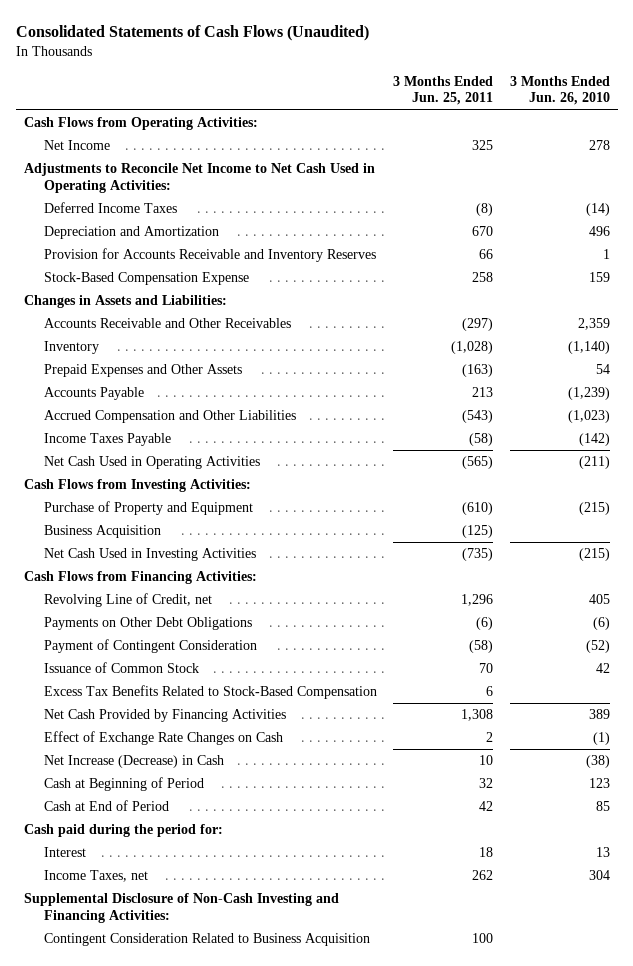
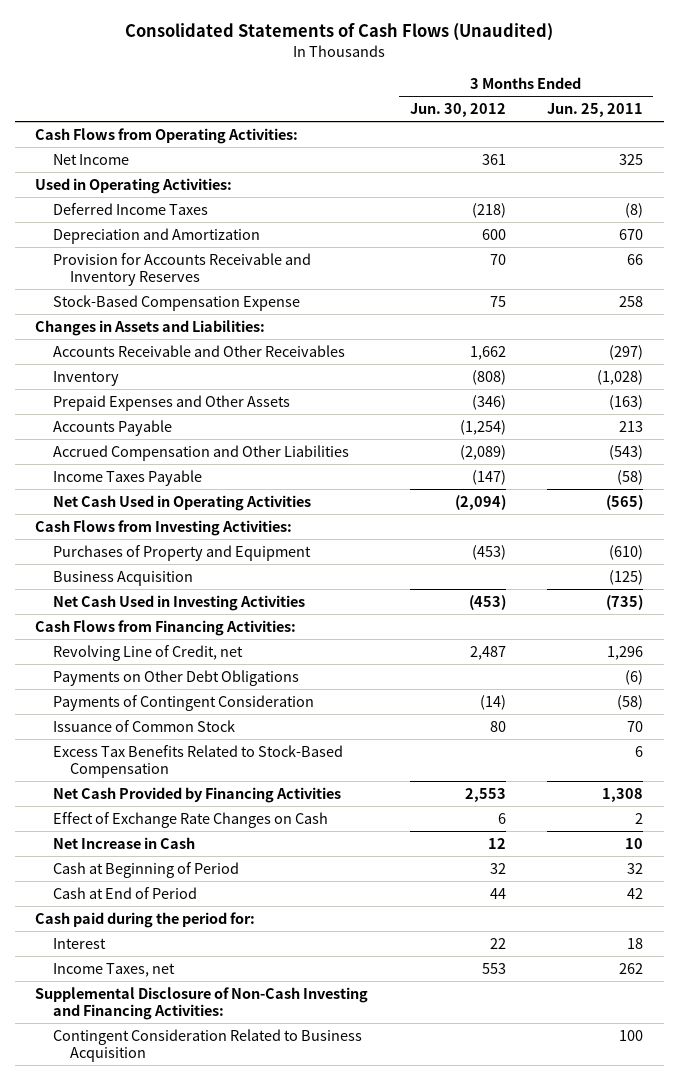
- | 3 Months Ended Jun. 25, 2011 | 3 Months Ended Jun. 26, 2010
+ | 3 Months Ended Jun. 30, 2012 | 3 Months Ended Jun. 25, 2011
- Adjustments to Reconcile Net Income to Net Cash Used in Operating Activities:
+ Used in Operating Activities:
- Purchase of Property and Equipment | (610) | (215)
+ Purchases of Property and Equipment | (453) | (610)
- Payment of Contingent Consideration | (58) | (52)
+ Payments of Contingent Consideration | (14) | (58)
- Net Increase (Decrease) in Cash | 10 | (38)
+ Net Increase in Cash | 12 | 10

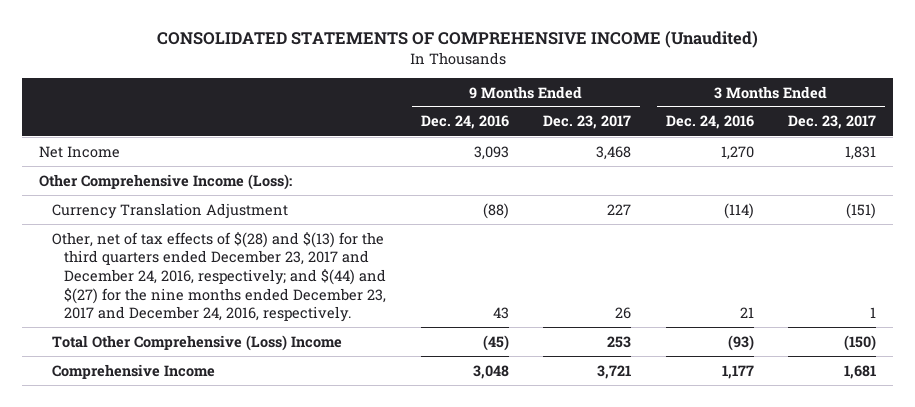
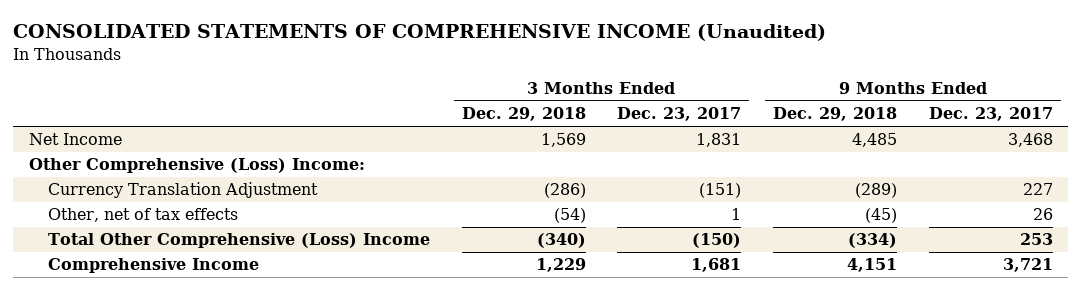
- | 9 Months Ended Dec. 24, 2016 | 9 Months Ended Dec. 23, 2017 | 3 Months Ended Dec. 24, 2016 | 3 Months Ended Dec. 23, 2017
+ | 3 Months Ended Dec. 29, 2018 | 3 Months Ended Dec. 23, 2017 | 9 Months Ended Dec. 29, 2018 | 9 Months Ended Dec. 23, 2017
- Other Comprehensive Income (Loss):
+ Other Comprehensive (Loss) Income:
- Other, net of tax effects of $(28) and $(13) for the third quarters ended December 23, 2017 and December 24, 2016, respectively; and $(44) and $(27) for the nine months ended December 23, 2017 and December 24, 2016, respectively. | 43 | 26 | 21 | 1
+ Other, net of tax effects | (54) | 1 | (45) | 26

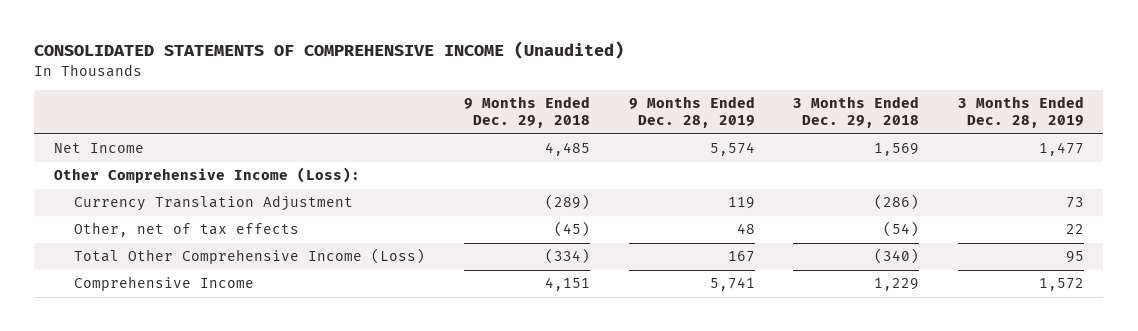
- | 3 Months Ended Dec. 29, 2018 | 3 Months Ended Dec. 23, 2017 | 9 Months Ended Dec. 29, 2018 | 9 Months Ended Dec. 23, 2017
+ | 9 Months Ended Dec. 29, 2018 | 9 Months Ended Dec. 28, 2019 | 3 Months Ended Dec. 29, 2018 | 3 Months Ended Dec. 28, 2019
- Other Comprehensive (Loss) Income:
+ Other Comprehensive Income (Loss):
- Total Other Comprehensive (Loss) Income | (340) | (150) | (334) | 253
+ Total Other Comprehensive Income (Loss) | (334) | 167 | (340) | 95

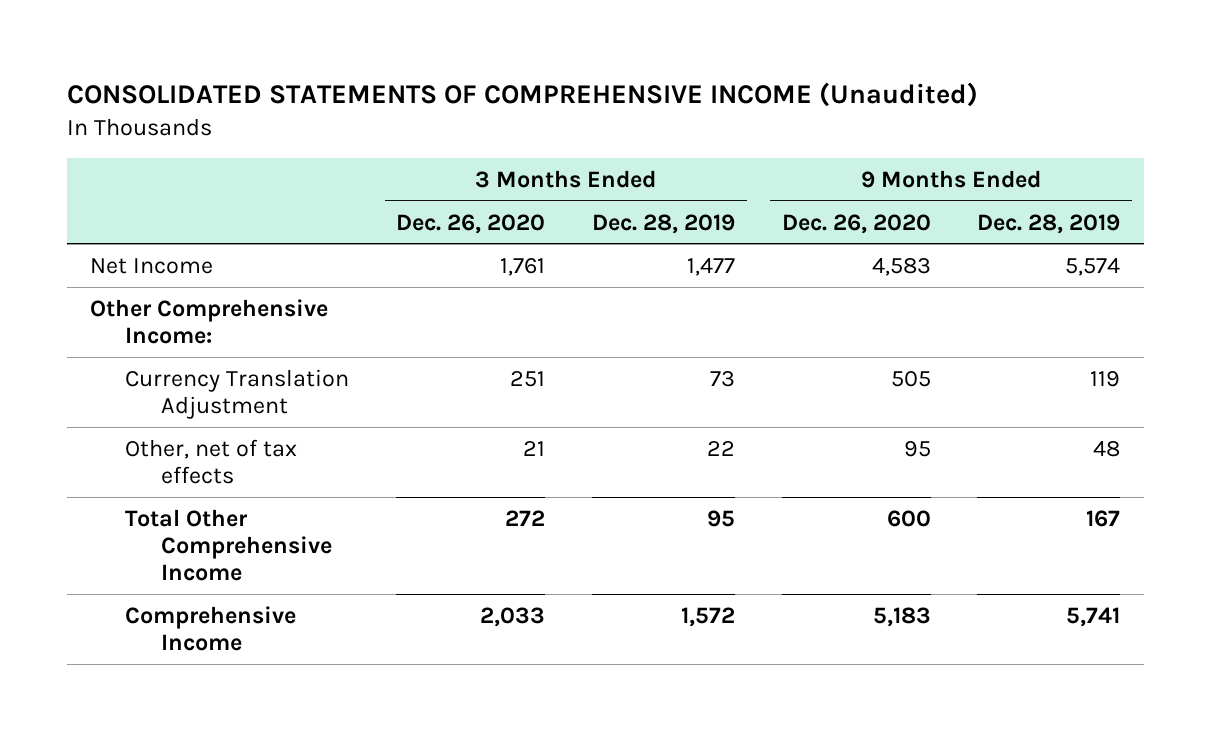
- | 9 Months Ended Dec. 29, 2018 | 9 Months Ended Dec. 28, 2019 | 3 Months Ended Dec. 29, 2018 | 3 Months Ended Dec. 28, 2019
+ | 3 Months Ended Dec. 26, 2020 | 3 Months Ended Dec. 28, 2019 | 9 Months Ended Dec. 26, 2020 | 9 Months Ended Dec. 28, 2019
- Other Comprehensive Income (Loss):
+ Other Comprehensive Income:
- Total Other Comprehensive Income (Loss) | (334) | 167 | (340) | 95
+ Total Other Comprehensive Income | 272 | 95 | 600 | 167

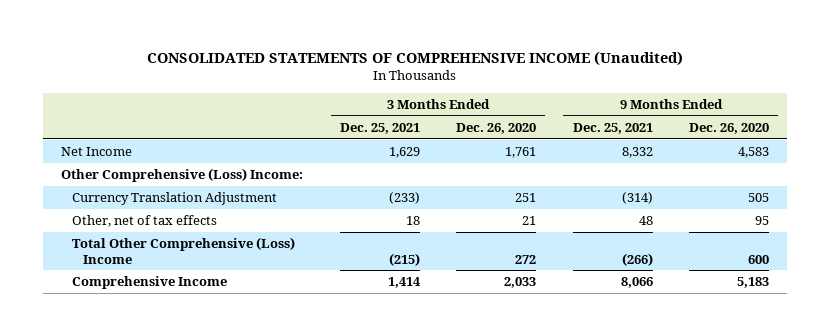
- | 3 Months Ended Dec. 26, 2020 | 3 Months Ended Dec. 28, 2019 | 9 Months Ended Dec. 26, 2020 | 9 Months Ended Dec. 28, 2019
+ | 3 Months Ended Dec. 25, 2021 | 3 Months Ended Dec. 26, 2020 | 9 Months Ended Dec. 25, 2021 | 9 Months Ended Dec. 26, 2020
- Other Comprehensive Income:
+ Other Comprehensive (Loss) Income:
- Total Other Comprehensive Income | 272 | 95 | 600 | 167
+ Total Other Comprehensive (Loss) Income | (215) | 272 | (266) | 600

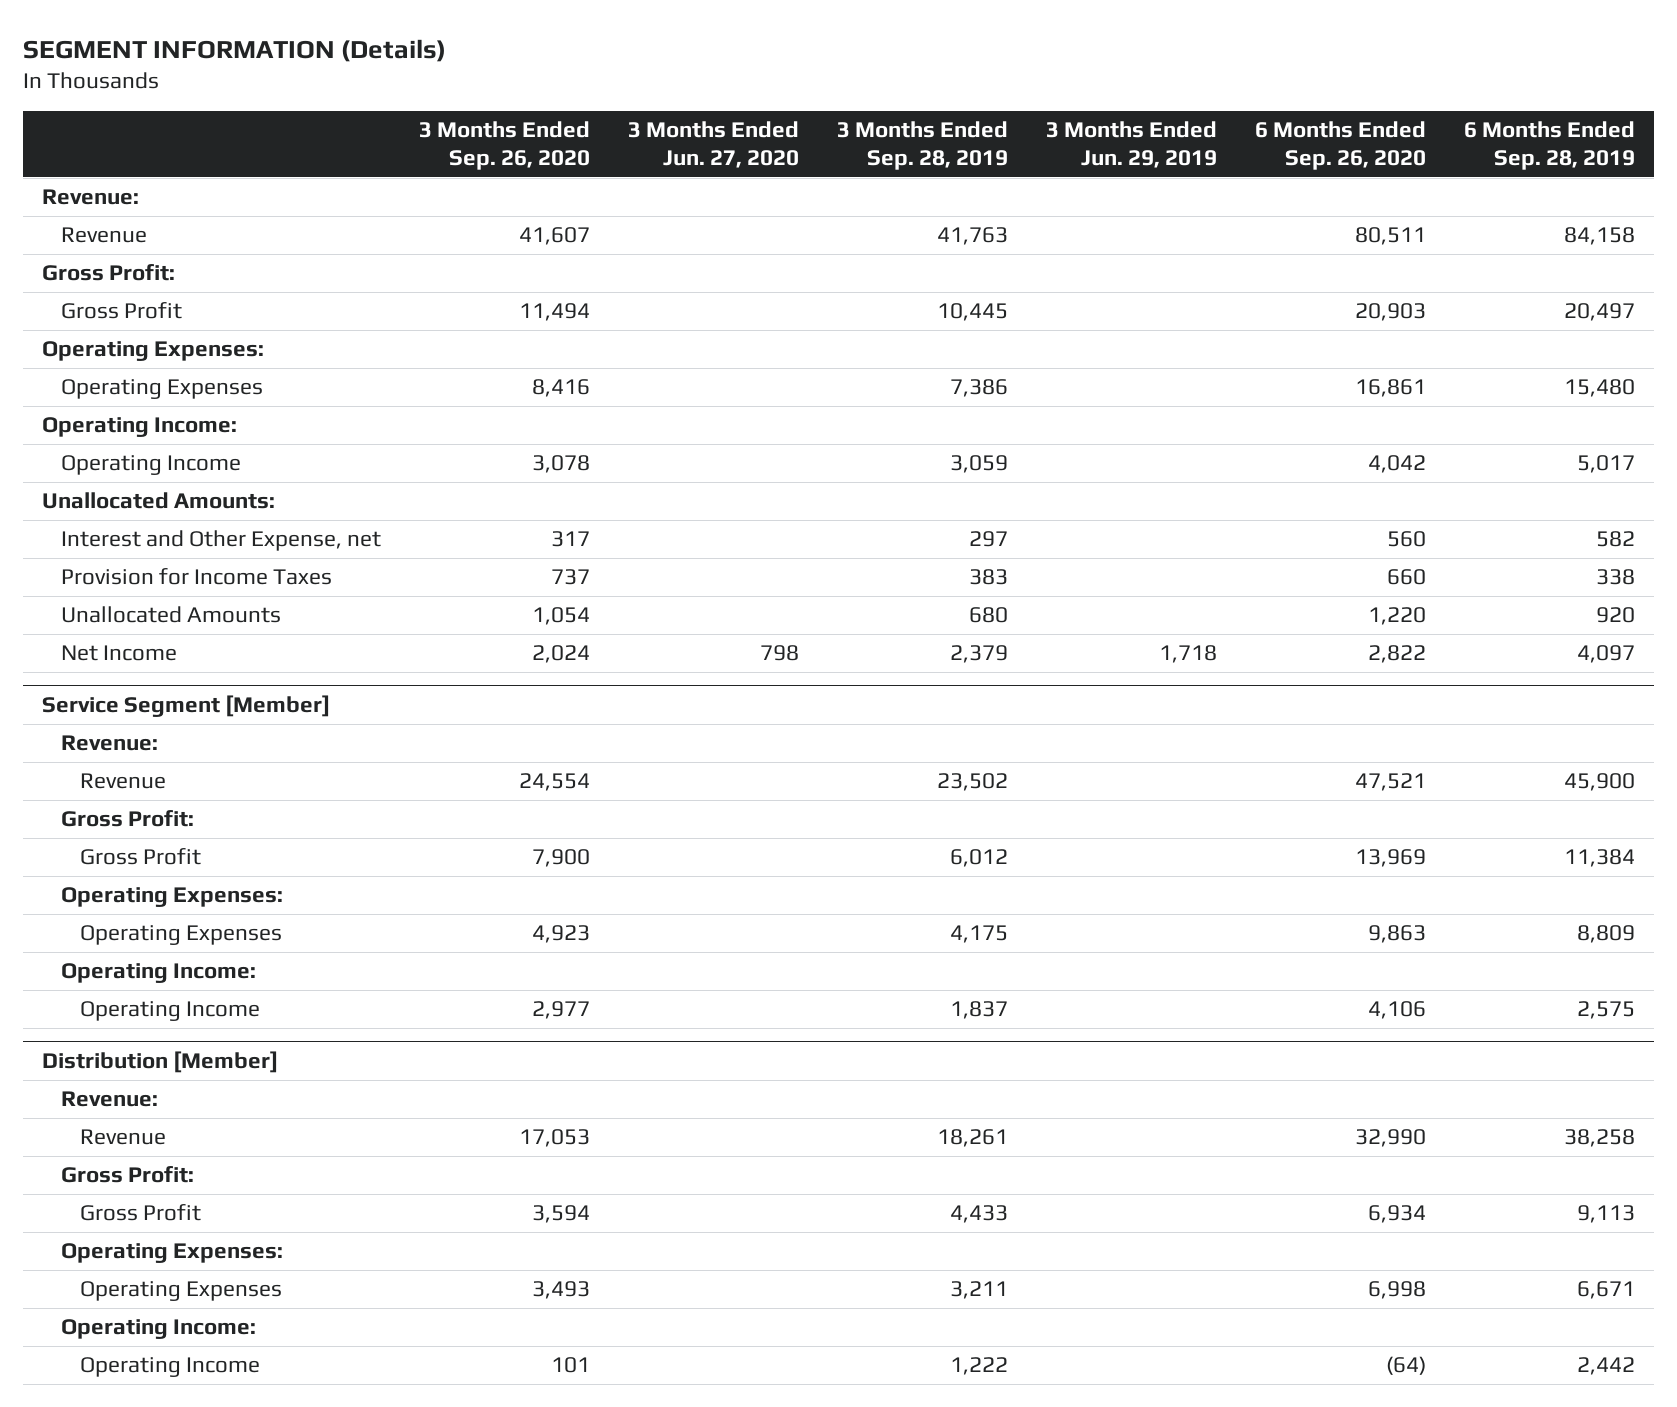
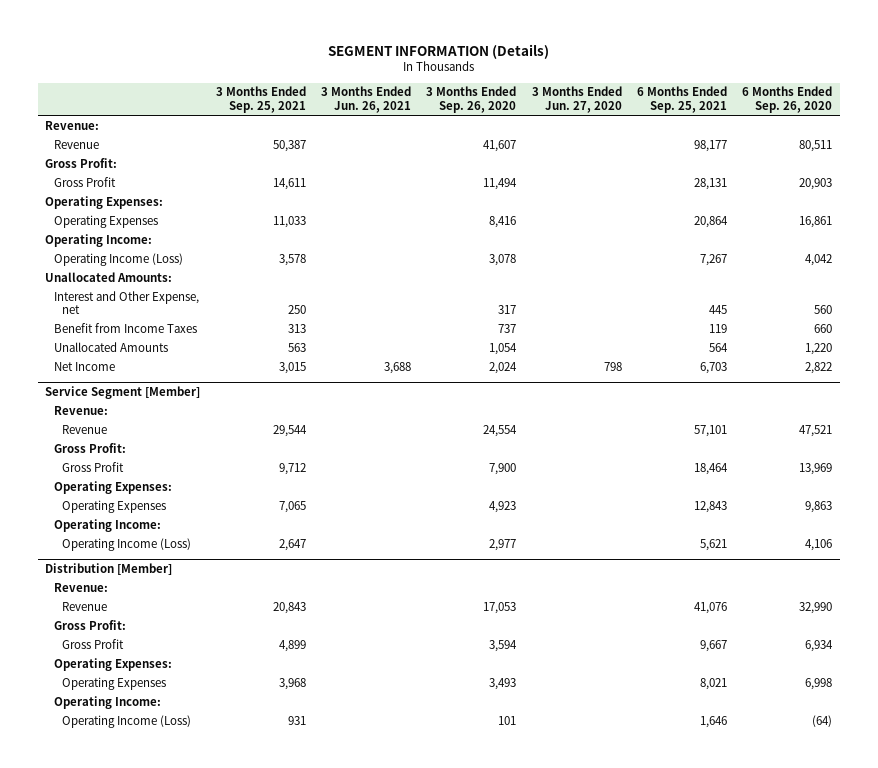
- | 3 Months Ended Sep. 26, 2020 | 3 Months Ended Jun. 27, 2020 | 3 Months Ended Sep. 28, 2019 | 3 Months Ended Jun. 29, 2019 | 6 Months Ended Sep. 26, 2020 | 6 Months Ended Sep. 28, 2019
+ | 3 Months Ended Sep. 25, 2021 | 3 Months Ended Jun. 26, 2021 | 3 Months Ended Sep. 26, 2020 | 3 Months Ended Jun. 27, 2020 | 6 Months Ended Sep. 25, 2021 | 6 Months Ended Sep. 26, 2020
- Operating Income | 3,078 | | 3,059 | | 4,042 | 5,017
+ Operating Income (Loss) | 3,578 | | 3,078 | | 7,267 | 4,042
- Provision for Income Taxes | 737 | | 383 | | 660 | 338
+ Benefit from Income Taxes | 313 | | 737 | | 119 | 660
@ Service Segment [Member]
- Operating Income | 2,977 | | 1,837 | | 4,106 | 2,575
+ Operating Income (Loss) | 2,647 | | 2,977 | | 5,621 | 4,106
@ Distribution [Member]
- Operating Income | 101 | | 1,222 | | (64) | 2,442
+ Operating Income (Loss) | 931 | | 101 | | 1,646 | (64)

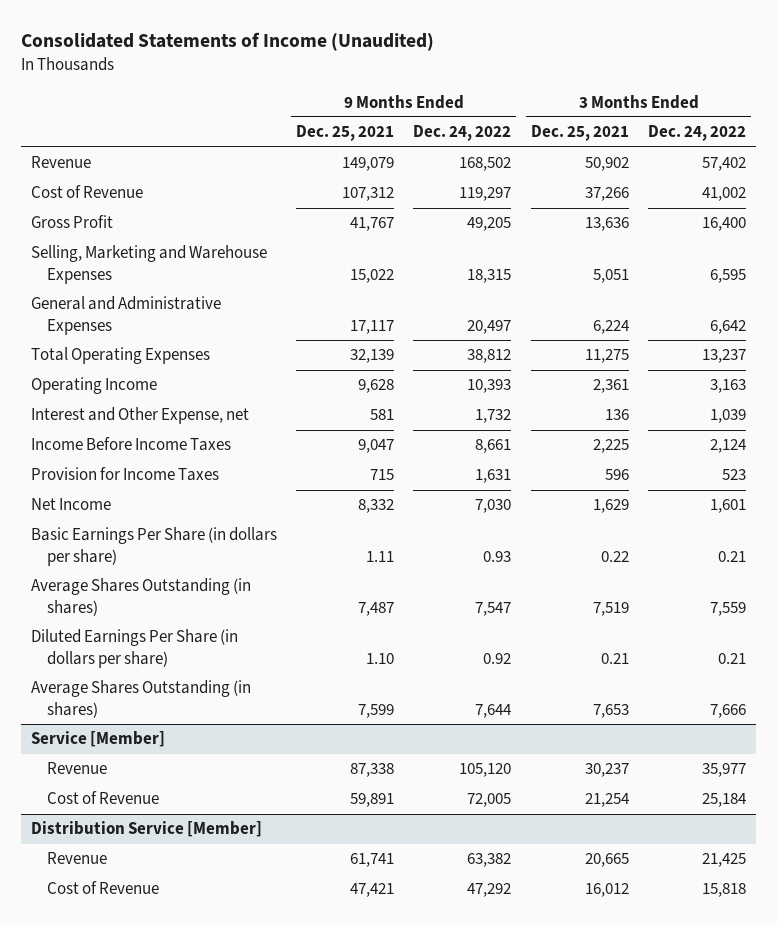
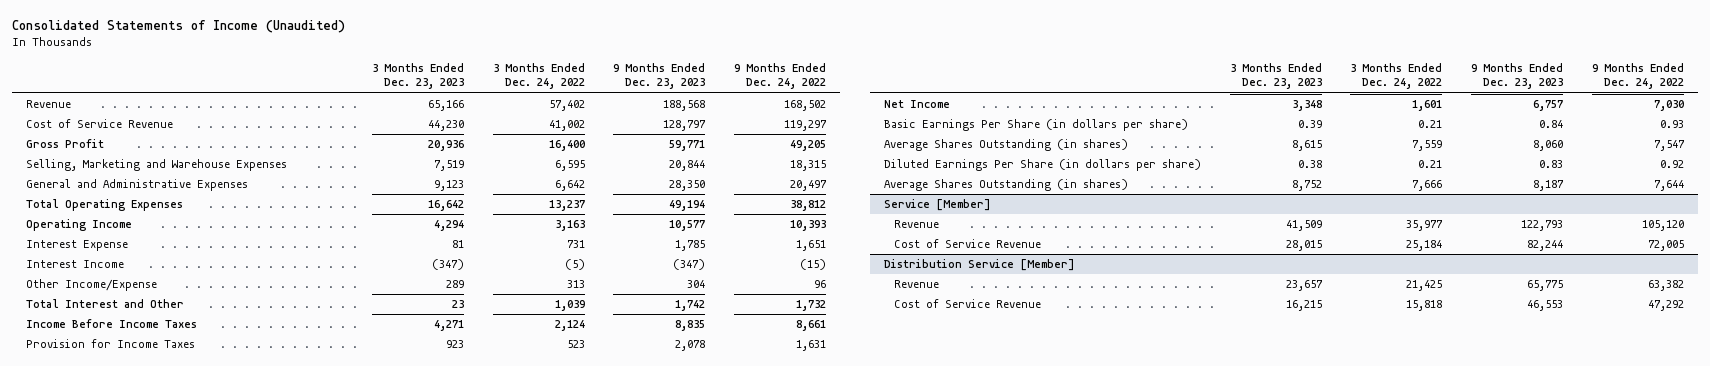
- | 9 Months Ended Dec. 25, 2021 | 9 Months Ended Dec. 24, 2022 | 3 Months Ended Dec. 25, 2021 | 3 Months Ended Dec. 24, 2022
+ | 3 Months Ended Dec. 23, 2023 | 3 Months Ended Dec. 24, 2022 | 9 Months Ended Dec. 23, 2023 | 9 Months Ended Dec. 24, 2022
- Cost of Revenue | 107,312 | 119,297 | 37,266 | 41,002
+ Cost of Service Revenue | 44,230 | 41,002 | 128,797 | 119,297
- Interest and Other Expense, net | 581 | 1,732 | 136 | 1,039
+ Interest Expense | 81 | 731 | 1,785 | 1,651
+ Interest Income | (347) | (5) | (347) | (15)
+ Other Income/Expense | 289 | 313 | 304 | 96
+ Total Interest and Other | 23 | 1,039 | 1,742 | 1,732
@ Service [Member]
- Cost of Revenue | 59,891 | 72,005 | 21,254 | 25,184
+ Cost of Service Revenue | 28,015 | 25,184 | 82,244 | 72,005
@ Distribution Service [Member]
- Cost of Revenue | 47,421 | 47,292 | 16,012 | 15,818
+ Cost of Service Revenue | 16,215 | 15,818 | 46,553 | 47,292

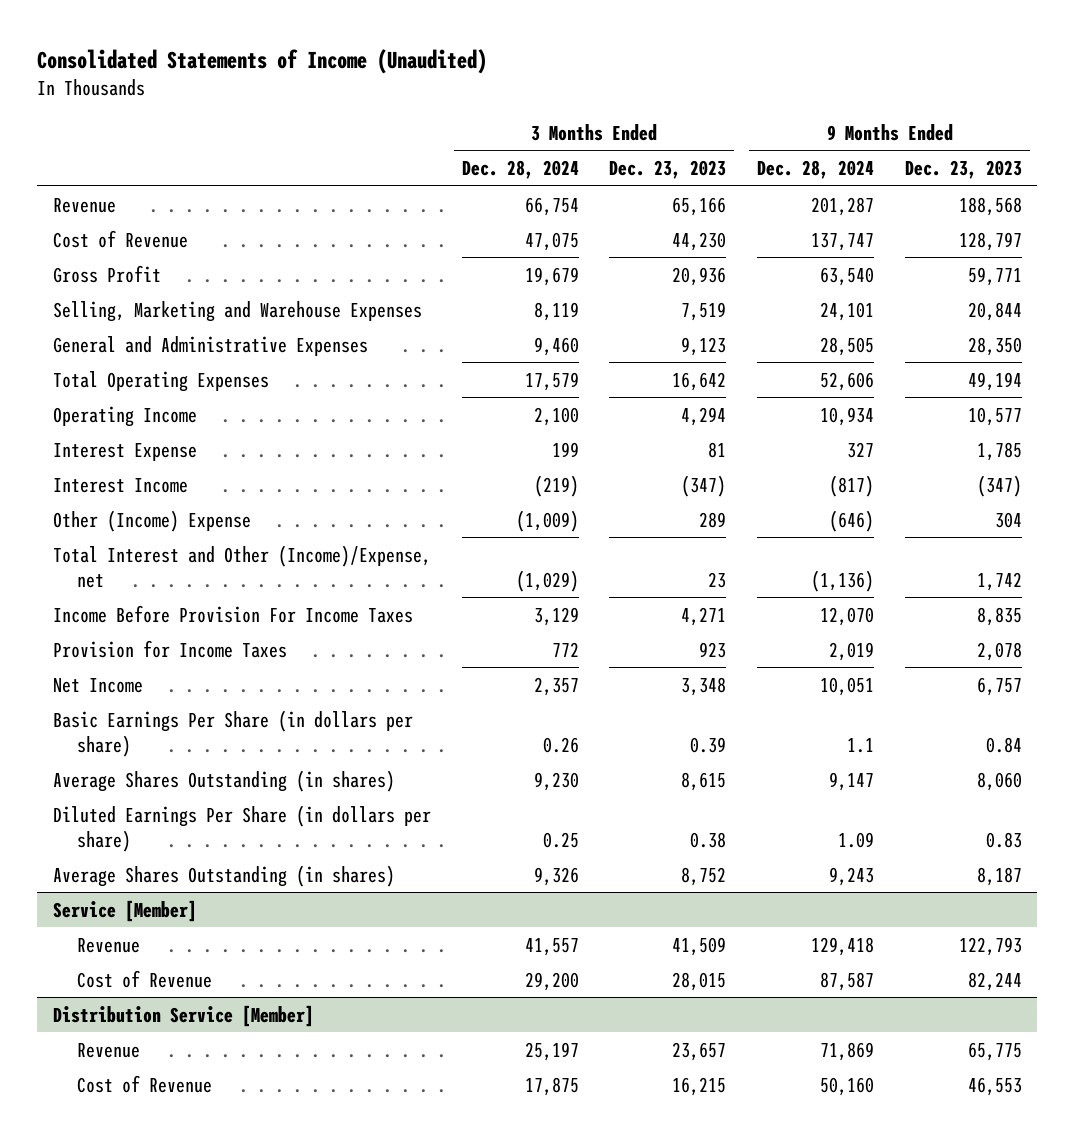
- | 3 Months Ended Dec. 23, 2023 | 3 Months Ended Dec. 24, 2022 | 9 Months Ended Dec. 23, 2023 | 9 Months Ended Dec. 24, 2022
+ | 3 Months Ended Dec. 28, 2024 | 3 Months Ended Dec. 23, 2023 | 9 Months Ended Dec. 28, 2024 | 9 Months Ended Dec. 23, 2023
- Cost of Service Revenue | 44,230 | 41,002 | 128,797 | 119,297
+ Cost of Revenue | 47,075 | 44,230 | 137,747 | 128,797
- Other Income/Expense | 289 | 313 | 304 | 96
- Total Interest and Other | 23 | 1,039 | 1,742 | 1,732
- Income Before Income Taxes | 4,271 | 2,124 | 8,835 | 8,661
+ Other (Income) Expense | (1,009) | 289 | (646) | 304
+ Total Interest and Other (Income)/Expense, net | (1,029) | 23 | (1,136) | 1,742
+ Income Before Provision For Income Taxes | 3,129 | 4,271 | 12,070 | 8,835
@ Service [Member]
- Cost of Service Revenue | 28,015 | 25,184 | 82,244 | 72,005
+ Cost of Revenue | 29,200 | 28,015 | 87,587 | 82,244
@ Distribution Service [Member]
- Cost of Service Revenue | 16,215 | 15,818 | 46,553 | 47,292
+ Cost of Revenue | 17,875 | 16,215 | 50,160 | 46,553

